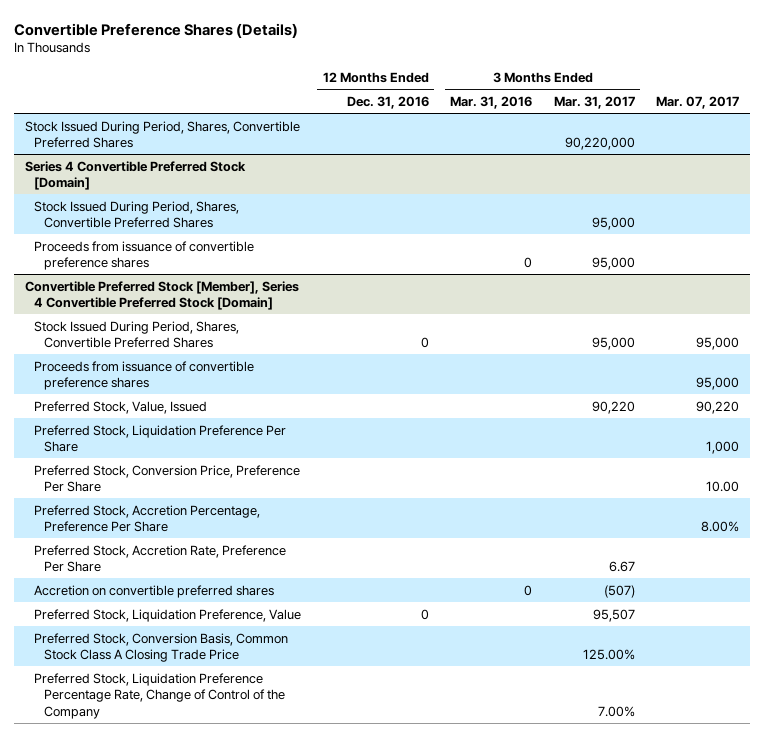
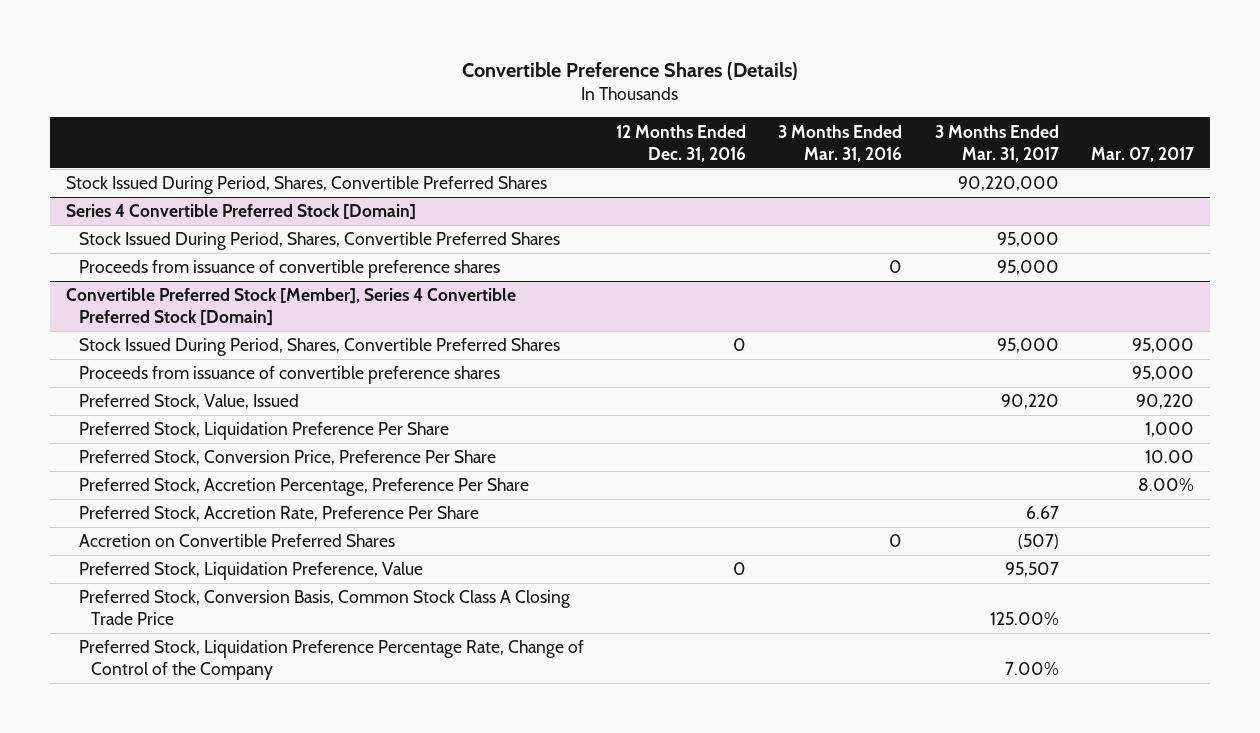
@ Convertible Preferred Stock [Member], Series 4 Convertible Preferred Stock [Domain]
- Accretion on convertible preferred shares | | 0 | (507) |
+ Accretion on Convertible Preferred Shares | | 0 | (507) |

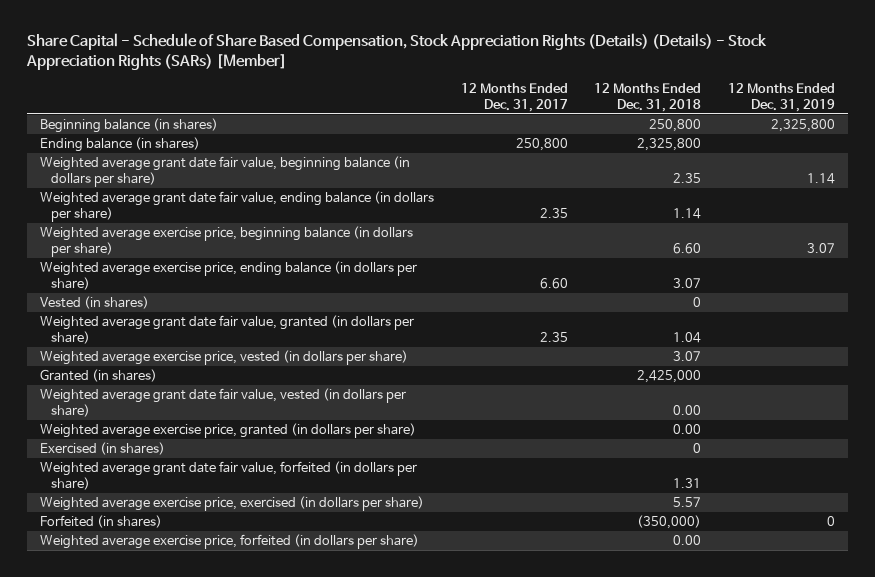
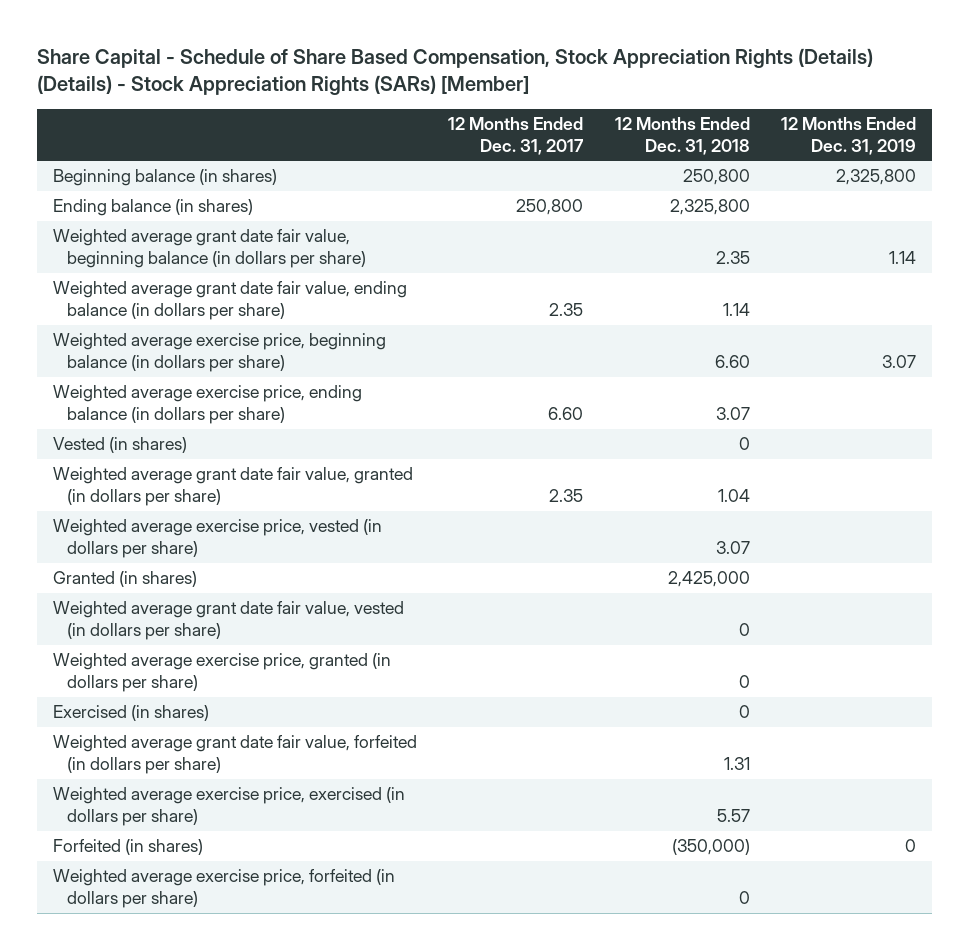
- Weighted average grant date fair value, vested (in dollars per share) | | 0.00 |
- Weighted average exercise price, granted (in dollars per share) | | 0.00 |
+ Weighted average grant date fair value, vested (in dollars per share) | | 0 |
+ Weighted average exercise price, granted (in dollars per share) | | 0 |
- Weighted average exercise price, forfeited (in dollars per share) | | 0.00 |
+ Weighted average exercise price, forfeited (in dollars per share) | | 0 |

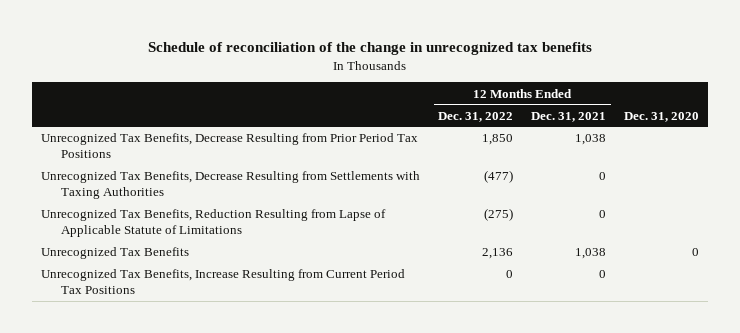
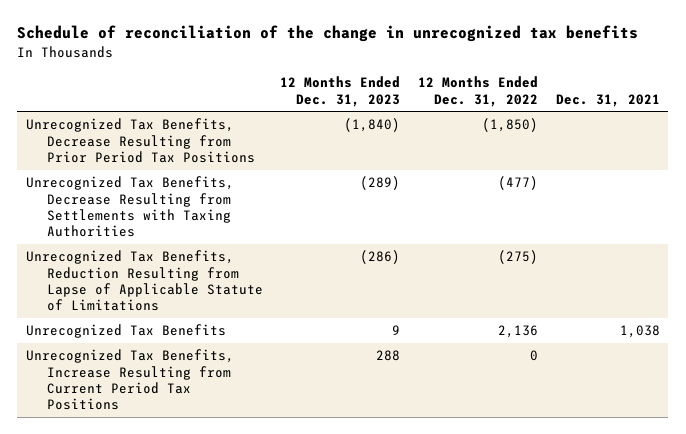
- | 12 Months Ended Dec. 31, 2022 | 12 Months Ended Dec. 31, 2021 | Dec. 31, 2020
+ | 12 Months Ended Dec. 31, 2023 | 12 Months Ended Dec. 31, 2022 | Dec. 31, 2021
- Unrecognized Tax Benefits, Decrease Resulting from Prior Period Tax Positions | 1,850 | 1,038 |
+ Unrecognized Tax Benefits, Decrease Resulting from Prior Period Tax Positions | (1,840) | (1,850) |

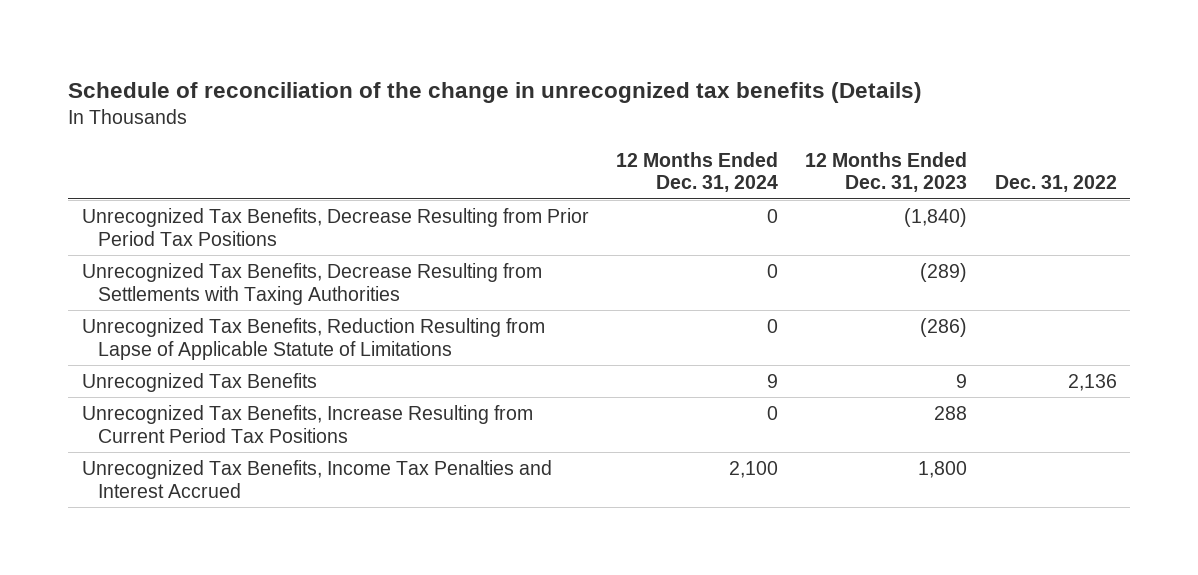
- Schedule of reconciliation of the change in unrecognized tax benefits
+ Schedule of reconciliation of the change in unrecognized tax benefits (Details)
- | 12 Months Ended Dec. 31, 2023 | 12 Months Ended Dec. 31, 2022 | Dec. 31, 2021
+ | 12 Months Ended Dec. 31, 2024 | 12 Months Ended Dec. 31, 2023 | Dec. 31, 2022
+ Unrecognized Tax Benefits, Income Tax Penalties and Interest Accrued | 2,100 | 1,800 |

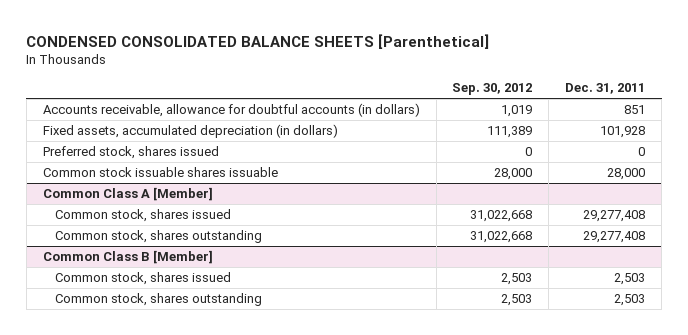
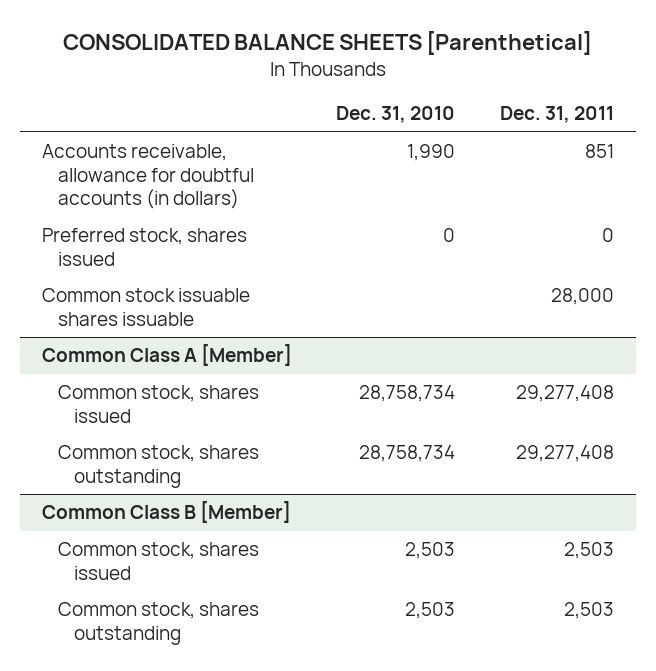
- CONDENSED CONSOLIDATED BALANCE SHEETS [Parenthetical]
+ CONSOLIDATED BALANCE SHEETS [Parenthetical]
- | Sep. 30, 2012 | Dec. 31, 2011
+ | Dec. 31, 2010 | Dec. 31, 2011
- Fixed assets, accumulated depreciation (in dollars) | 111,389 | 101,928

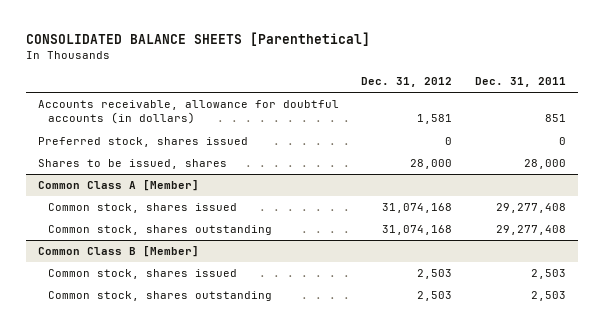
- | Dec. 31, 2010 | Dec. 31, 2011
+ | Dec. 31, 2012 | Dec. 31, 2011
- Common stock issuable shares issuable | | 28,000
+ Shares to be issued, shares | 28,000 | 28,000

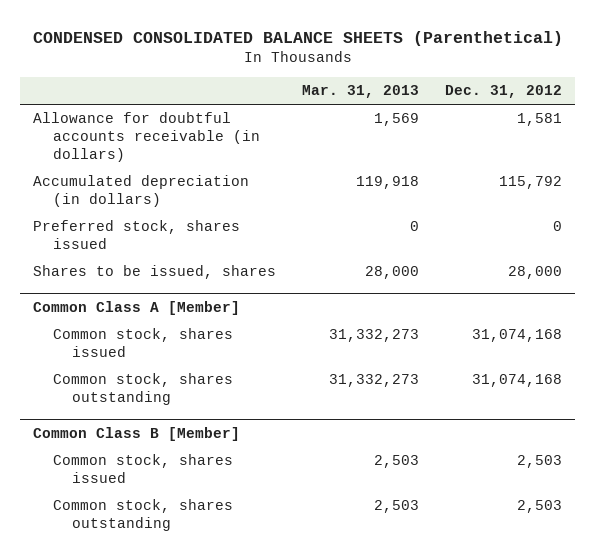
- CONSOLIDATED BALANCE SHEETS [Parenthetical]
+ CONDENSED CONSOLIDATED BALANCE SHEETS (Parenthetical)
- | Dec. 31, 2012 | Dec. 31, 2011
+ | Mar. 31, 2013 | Dec. 31, 2012
- Accounts receivable, allowance for doubtful accounts (in dollars) | 1,581 | 851
+ Allowance for doubtful accounts receivable (in dollars) | 1,569 | 1,581
+ Accumulated depreciation (in dollars) | 119,918 | 115,792

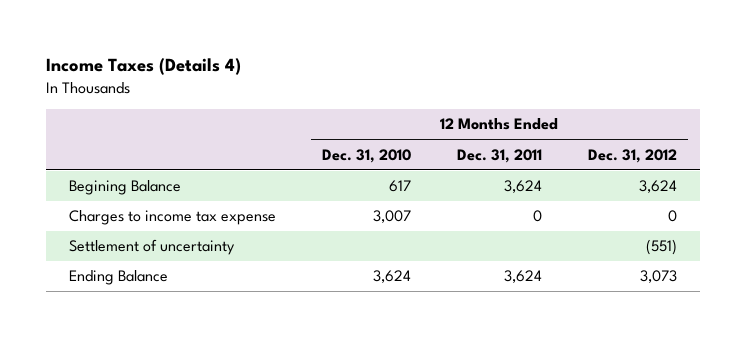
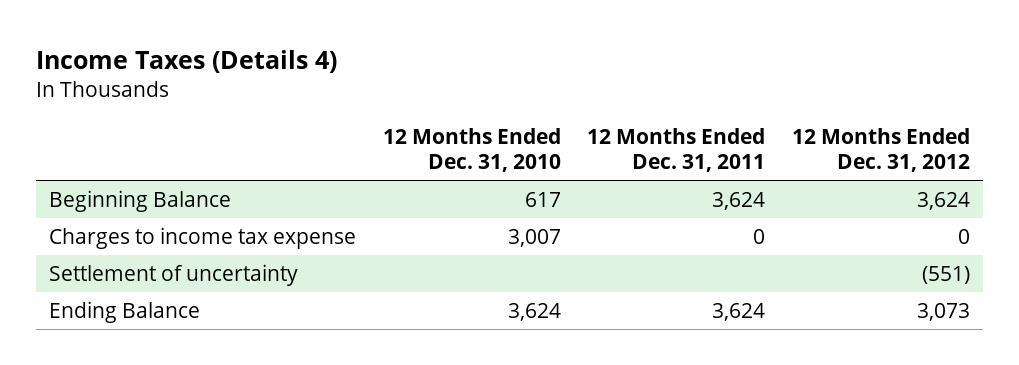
- Begining Balance | 617 | 3,624 | 3,624
+ Beginning Balance | 617 | 3,624 | 3,624

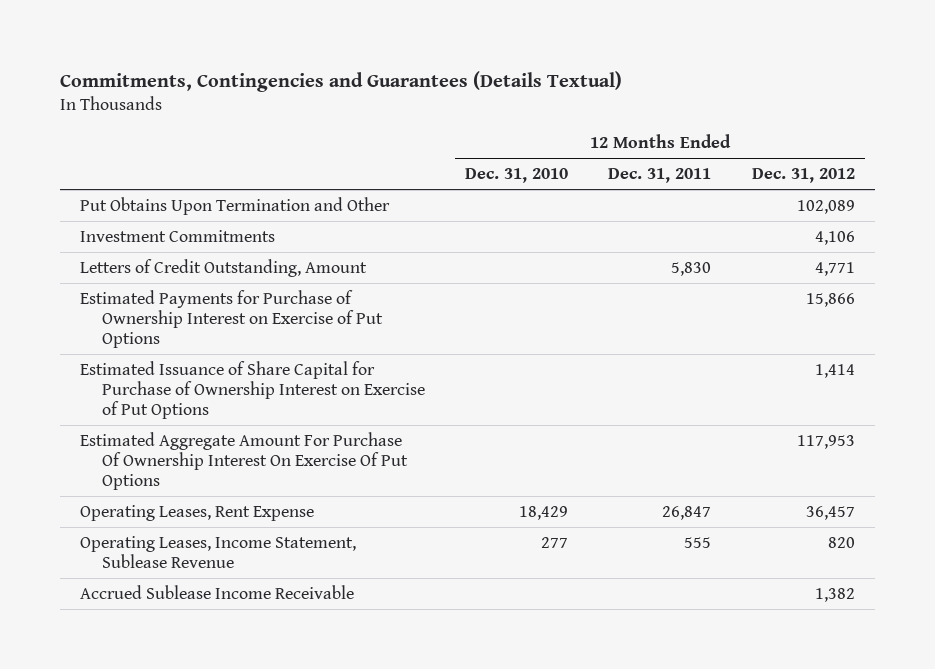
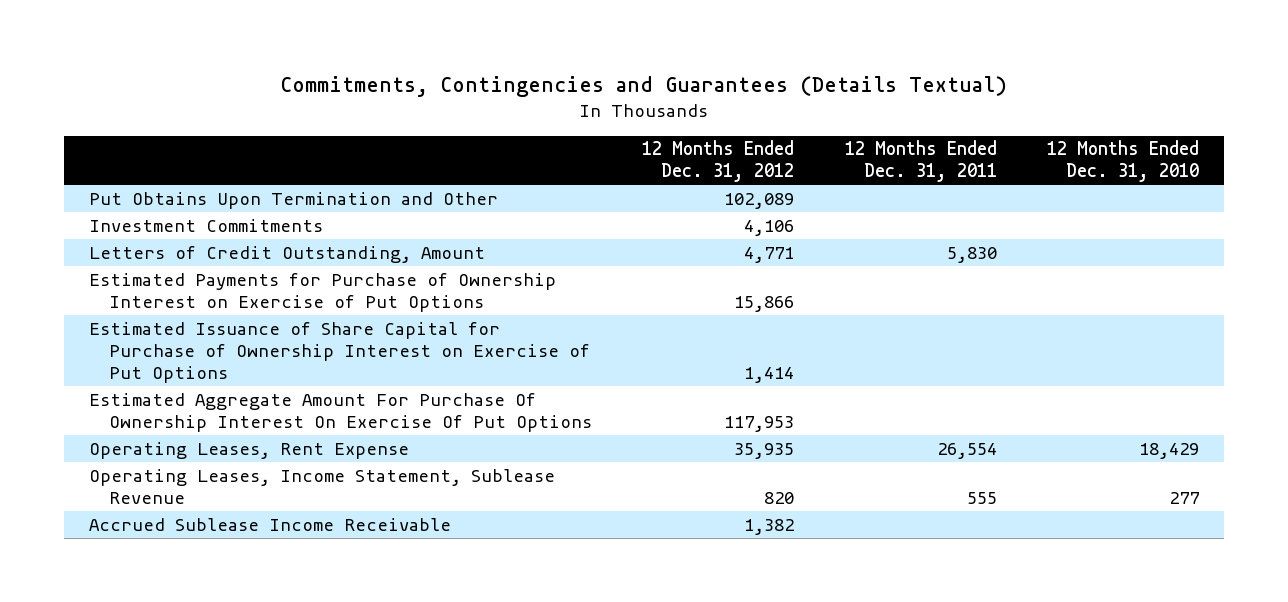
- | 12 Months Ended Dec. 31, 2010 | 12 Months Ended Dec. 31, 2011 | 12 Months Ended Dec. 31, 2012
+ | 12 Months Ended Dec. 31, 2012 | 12 Months Ended Dec. 31, 2011 | 12 Months Ended Dec. 31, 2010
- Operating Leases, Rent Expense | 18,429 | 26,847 | 36,457
+ Operating Leases, Rent Expense | 35,935 | 26,554 | 18,429

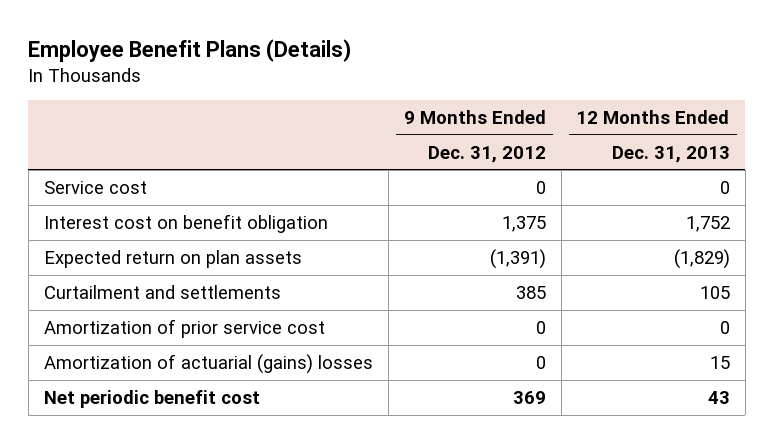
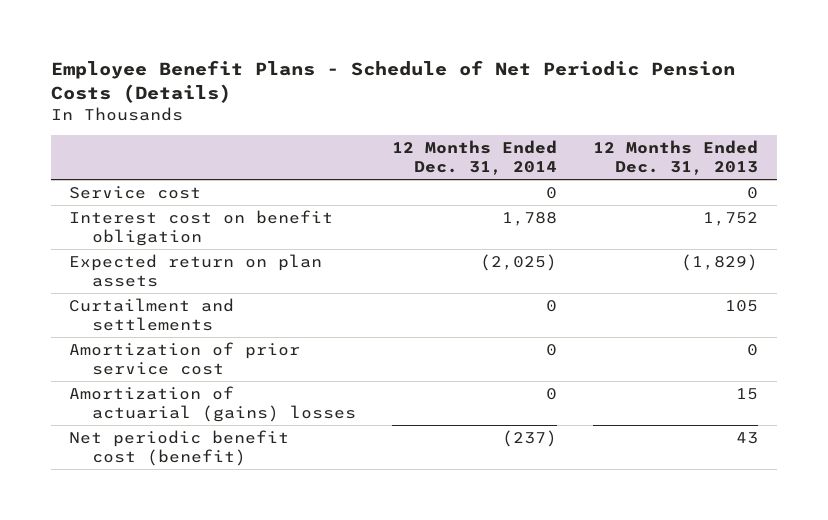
- Employee Benefit Plans (Details)
+ Employee Benefit Plans - Schedule of Net Periodic Pension Costs (Details)
- | 9 Months Ended Dec. 31, 2012 | 12 Months Ended Dec. 31, 2013
+ | 12 Months Ended Dec. 31, 2014 | 12 Months Ended Dec. 31, 2013
- Net periodic benefit cost | 369 | 43
+ Net periodic benefit cost (benefit) | (237) | 43

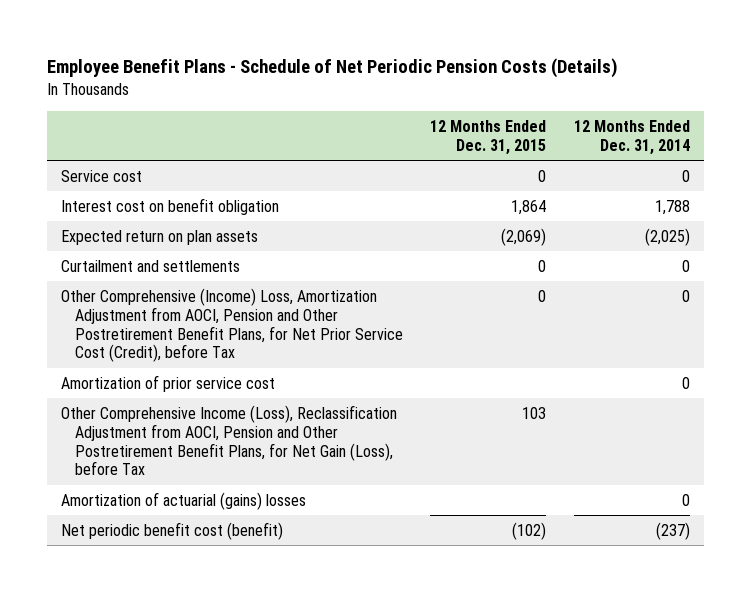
- | 12 Months Ended Dec. 31, 2014 | 12 Months Ended Dec. 31, 2013
+ | 12 Months Ended Dec. 31, 2015 | 12 Months Ended Dec. 31, 2014
+ Other Comprehensive (Income) Loss, Amortization Adjustment from AOCI, Pension and Other Postretirement Benefit Plans, for Net Prior Service Cost (Credit), before Tax | 0 | 0
+ Other Comprehensive Income (Loss), Reclassification Adjustment from AOCI, Pension and Other Postretirement Benefit Plans, for Net Gain (Loss), before Tax | 103 |

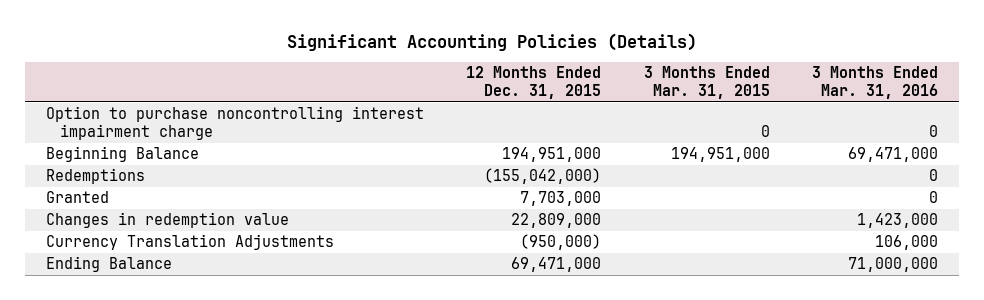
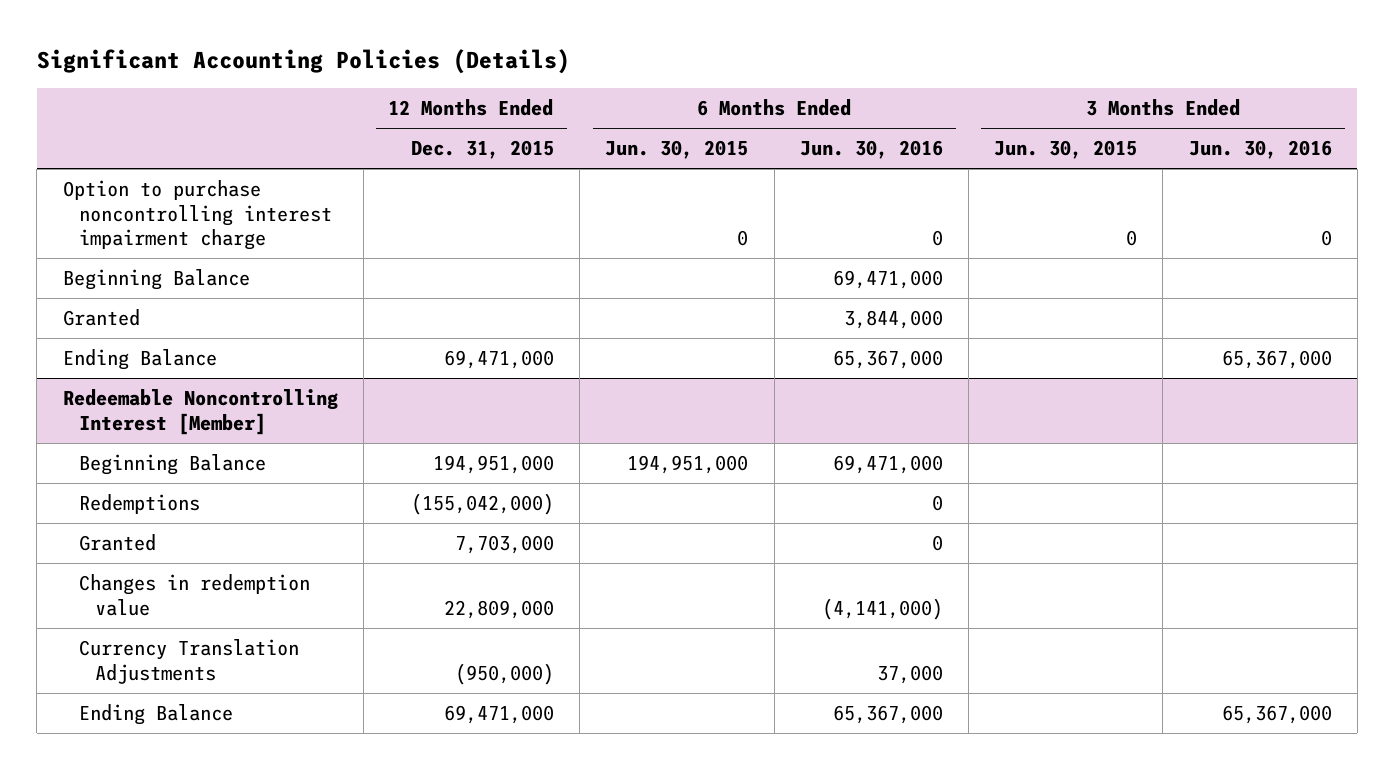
- | 12 Months Ended Dec. 31, 2015 | 3 Months Ended Mar. 31, 2015 | 3 Months Ended Mar. 31, 2016
+ | 12 Months Ended Dec. 31, 2015 | 6 Months Ended Jun. 30, 2015 | 6 Months Ended Jun. 30, 2016 | 3 Months Ended Jun. 30, 2015 | 3 Months Ended Jun. 30, 2016
+ Beginning Balance | | | 69,471,000 | |
+ Granted | | | 3,844,000 | |
+ Ending Balance | 69,471,000 | | 65,367,000 | | 65,367,000
+ Redeemable Noncontrolling Interest [Member]

